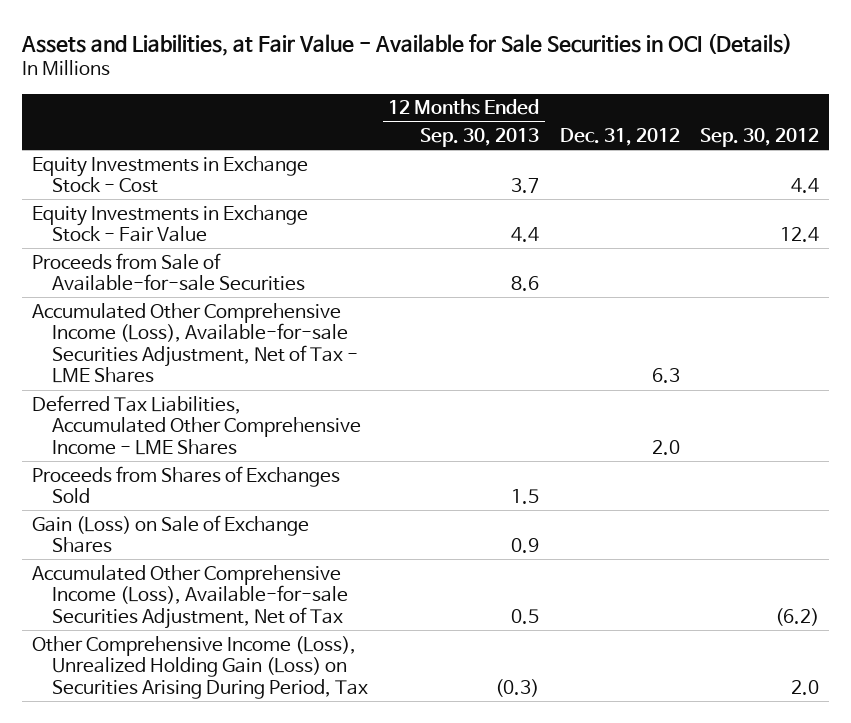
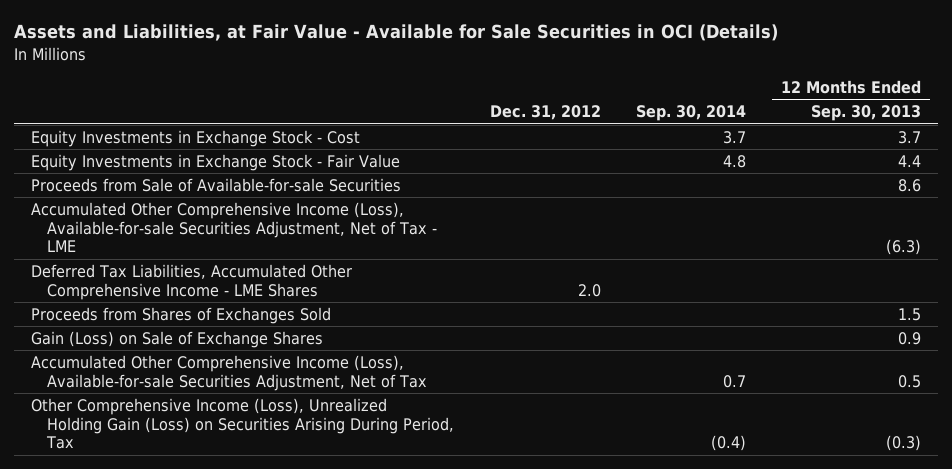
- | 12 Months Ended Sep. 30, 2013 | Dec. 31, 2012 | Sep. 30, 2012
+ | Dec. 31, 2012 | Sep. 30, 2014 | 12 Months Ended Sep. 30, 2013
- Accumulated Other Comprehensive Income (Loss), Available-for-sale Securities Adjustment, Net of Tax - LME Shares | | 6.3 |
+ Accumulated Other Comprehensive Income (Loss), Available-for-sale Securities Adjustment, Net of Tax - LME | | | (6.3)

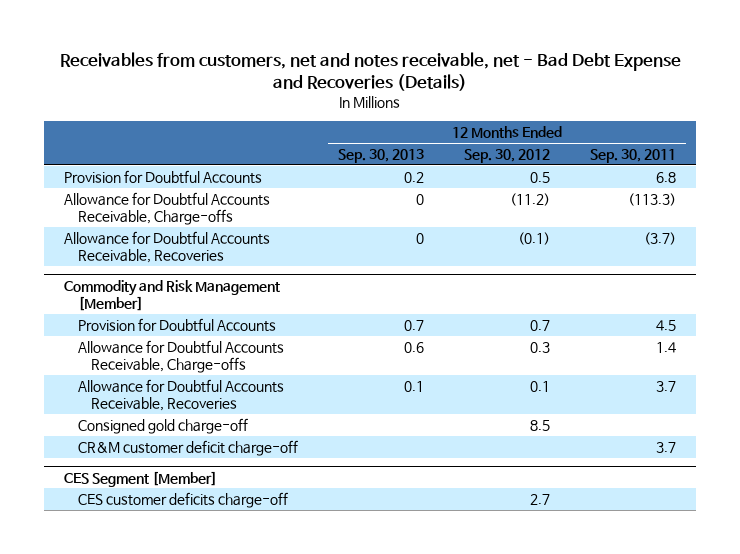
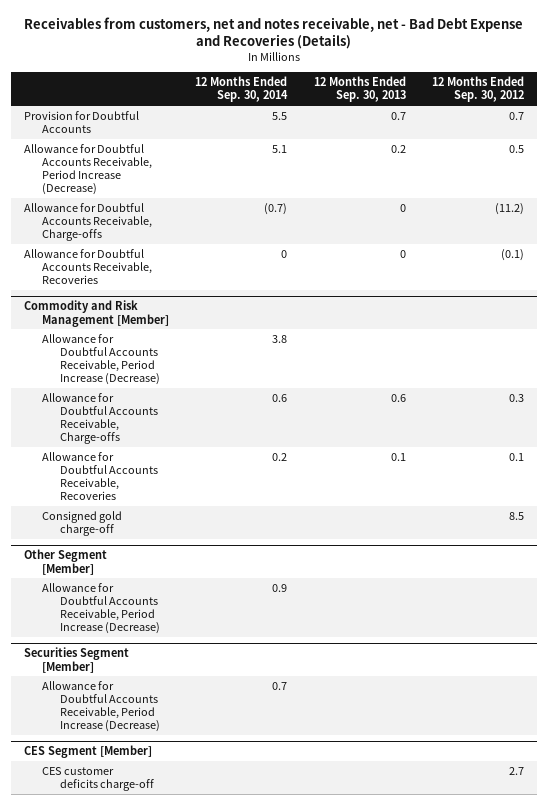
- | 12 Months Ended Sep. 30, 2013 | 12 Months Ended Sep. 30, 2012 | 12 Months Ended Sep. 30, 2011
+ | 12 Months Ended Sep. 30, 2014 | 12 Months Ended Sep. 30, 2013 | 12 Months Ended Sep. 30, 2012
- Provision for Doubtful Accounts | 0.2 | 0.5 | 6.8
+ Provision for Doubtful Accounts | 5.5 | 0.7 | 0.7
+ Allowance for Doubtful Accounts Receivable, Period Increase (Decrease) | 5.1 | 0.2 | 0.5
@ Commodity and Risk Management [Member]
- Provision for Doubtful Accounts | 0.7 | 0.7 | 4.5
+ Allowance for Doubtful Accounts Receivable, Period Increase (Decrease) | 3.8 | |
- CR&M customer deficit charge-off | | | 3.7
+ Other Segment [Member]
+ Allowance for Doubtful Accounts Receivable, Period Increase (Decrease) | 0.9 | |
+ Securities Segment [Member]
+ Allowance for Doubtful Accounts Receivable, Period Increase (Decrease) | 0.7 | |

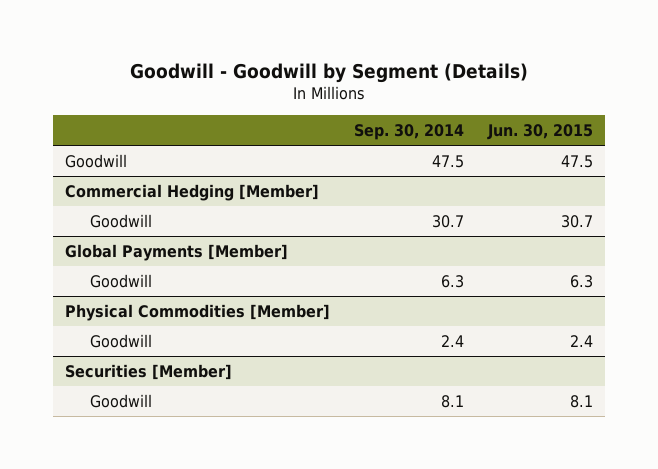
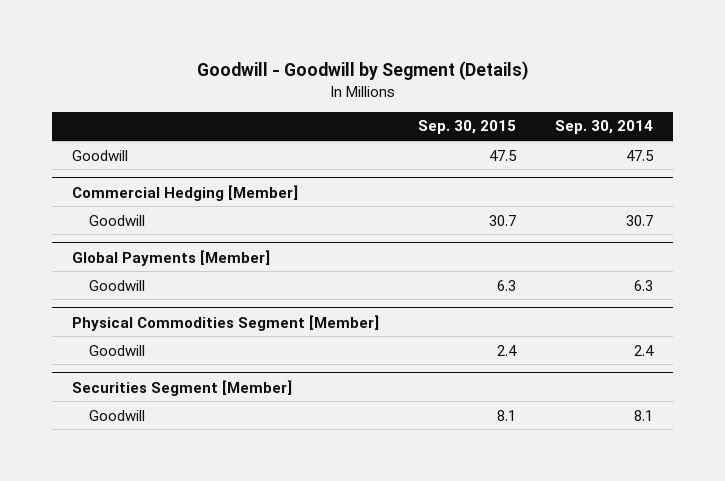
- | Sep. 30, 2014 | Jun. 30, 2015
+ | Sep. 30, 2015 | Sep. 30, 2014
- Physical Commodities [Member]
+ Physical Commodities Segment [Member]
- Securities [Member]
+ Securities Segment [Member]

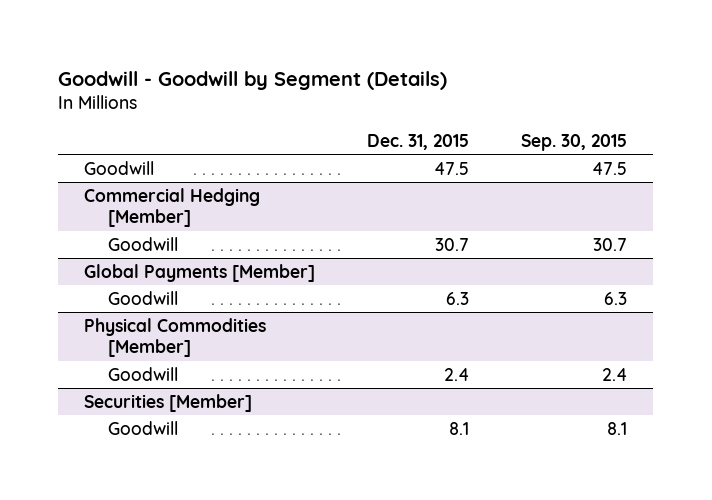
- | Sep. 30, 2015 | Sep. 30, 2014
+ | Dec. 31, 2015 | Sep. 30, 2015
- Physical Commodities Segment [Member]
+ Physical Commodities [Member]
- Securities Segment [Member]
+ Securities [Member]

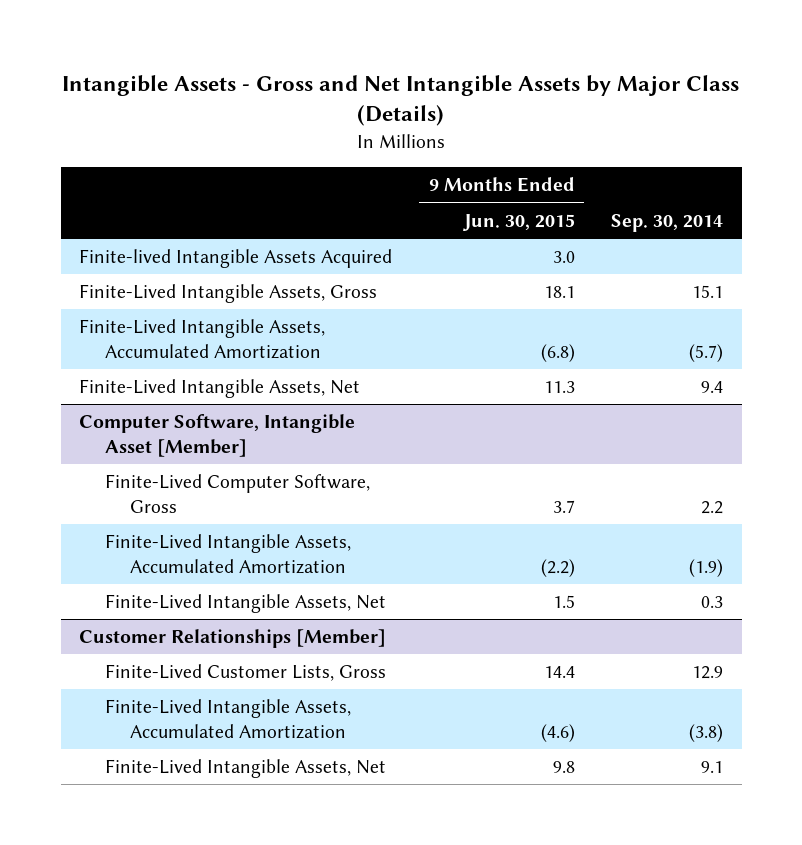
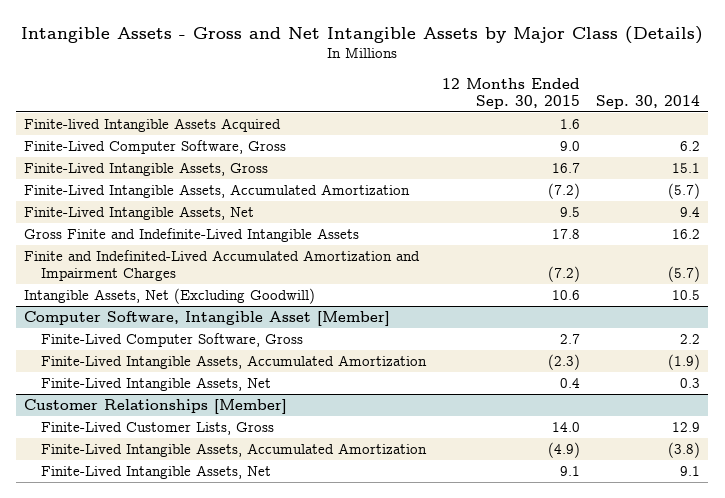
- | 9 Months Ended Jun. 30, 2015 | Sep. 30, 2014
+ | 12 Months Ended Sep. 30, 2015 | Sep. 30, 2014
+ Finite-Lived Computer Software, Gross | 9.0 | 6.2
+ Gross Finite and Indefinite-Lived Intangible Assets | 17.8 | 16.2
+ Finite and Indefinited-Lived Accumulated Amortization and Impairment Charges | (7.2) | (5.7)
+ Intangible Assets, Net (Excluding Goodwill) | 10.6 | 10.5

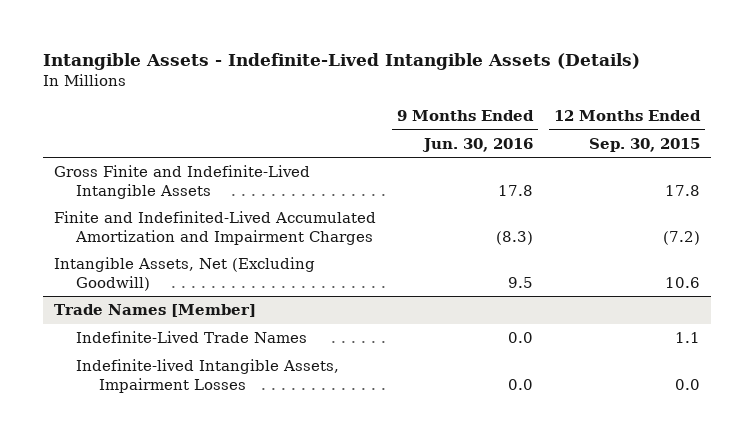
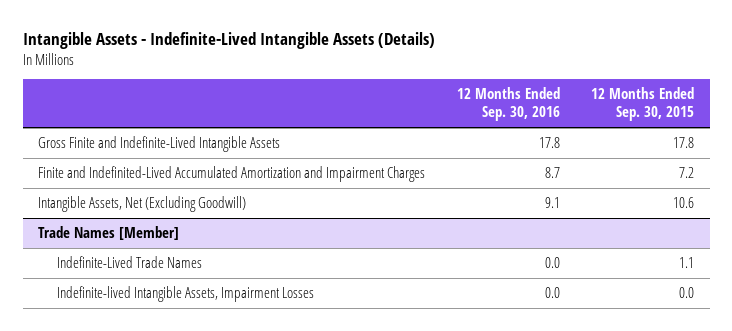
- | 9 Months Ended Jun. 30, 2016 | 12 Months Ended Sep. 30, 2015
+ | 12 Months Ended Sep. 30, 2016 | 12 Months Ended Sep. 30, 2015
- Finite and Indefinited-Lived Accumulated Amortization and Impairment Charges | (8.3) | (7.2)
+ Finite and Indefinited-Lived Accumulated Amortization and Impairment Charges | 8.7 | 7.2

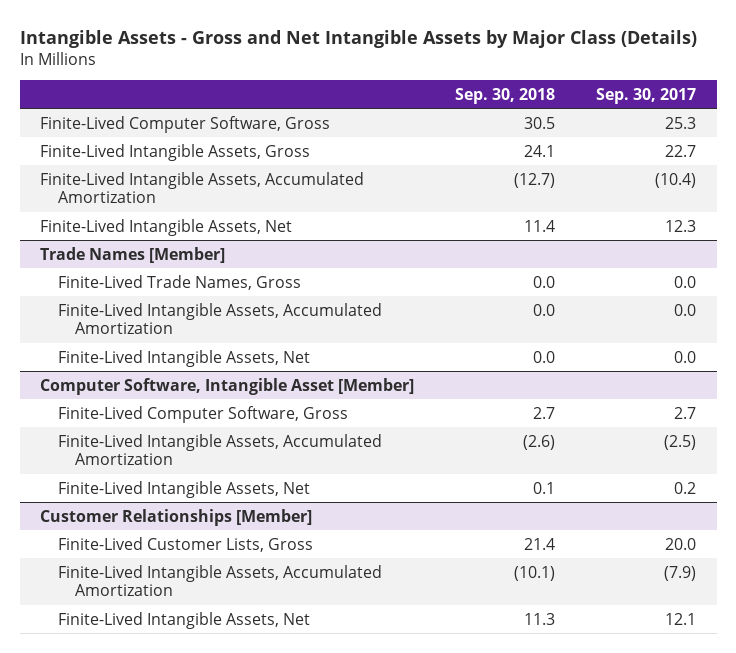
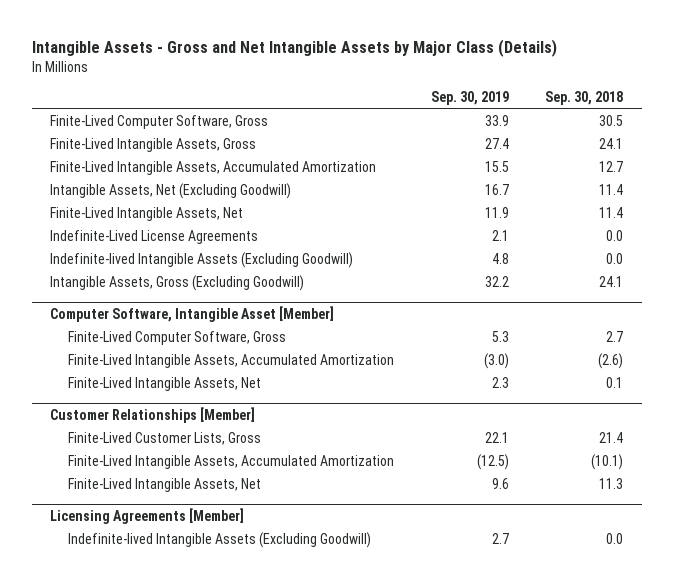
- | Sep. 30, 2018 | Sep. 30, 2017
+ | Sep. 30, 2019 | Sep. 30, 2018
- Finite-Lived Intangible Assets, Accumulated Amortization | (12.7) | (10.4)
+ Finite-Lived Intangible Assets, Accumulated Amortization | 15.5 | 12.7
+ Intangible Assets, Net (Excluding Goodwill) | 16.7 | 11.4
- Trade Names [Member]
- Finite-Lived Trade Names, Gross | 0.0 | 0.0
- Finite-Lived Intangible Assets, Accumulated Amortization | 0.0 | 0.0
- Finite-Lived Intangible Assets, Net | 0.0 | 0.0
+ Indefinite-Lived License Agreements | 2.1 | 0.0
+ Indefinite-lived Intangible Assets (Excluding Goodwill) | 4.8 | 0.0
+ Intangible Assets, Gross (Excluding Goodwill) | 32.2 | 24.1
+ Licensing Agreements [Member]
+ Indefinite-lived Intangible Assets (Excluding Goodwill) | 2.7 | 0.0

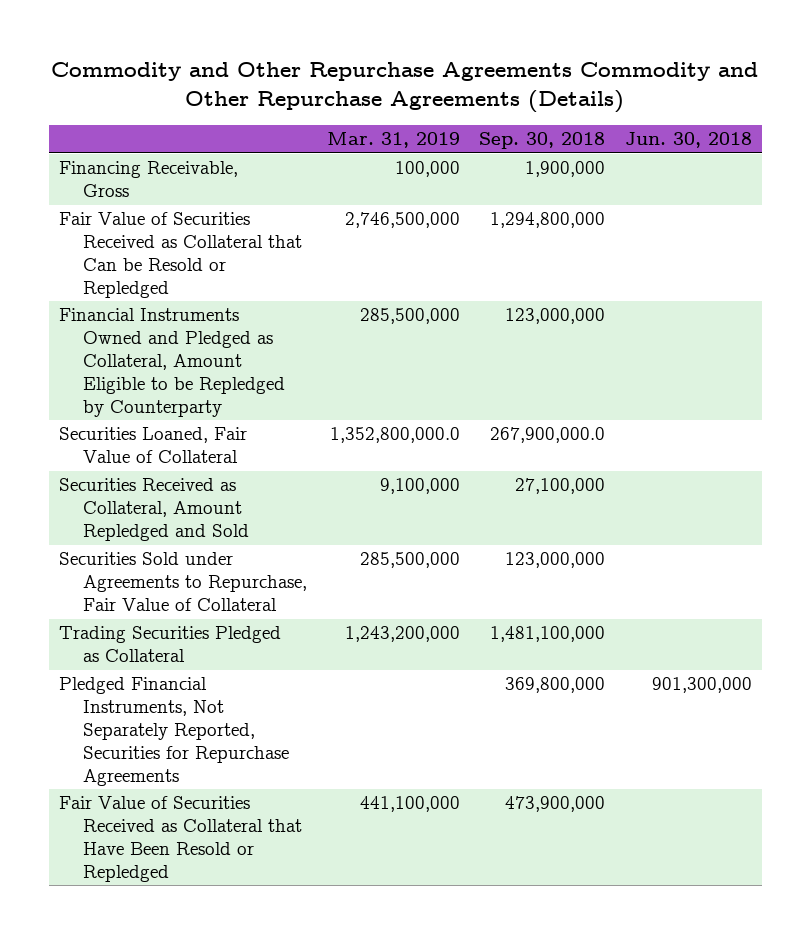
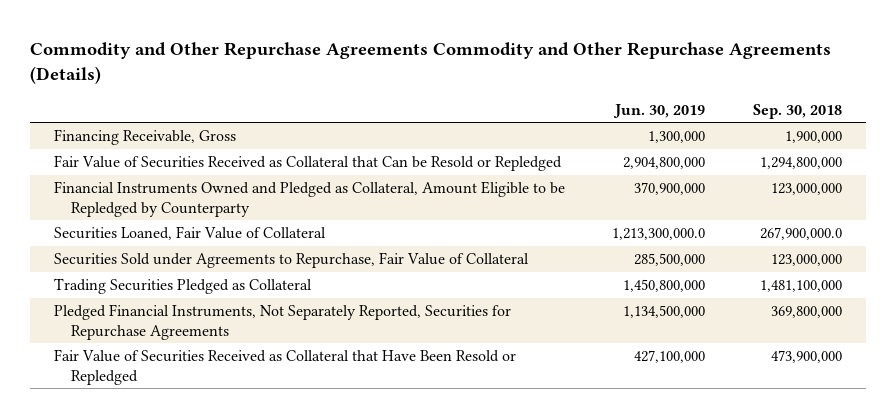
- | Mar. 31, 2019 | Sep. 30, 2018 | Jun. 30, 2018
+ | Jun. 30, 2019 | Sep. 30, 2018
- Securities Received as Collateral, Amount Repledged and Sold | 9,100,000 | 27,100,000 |

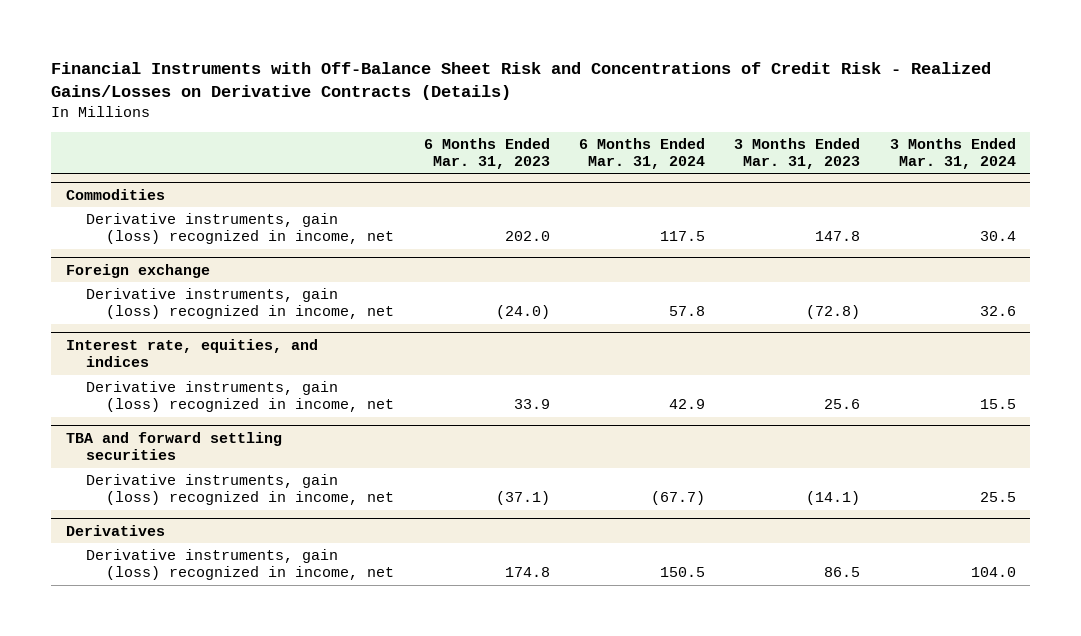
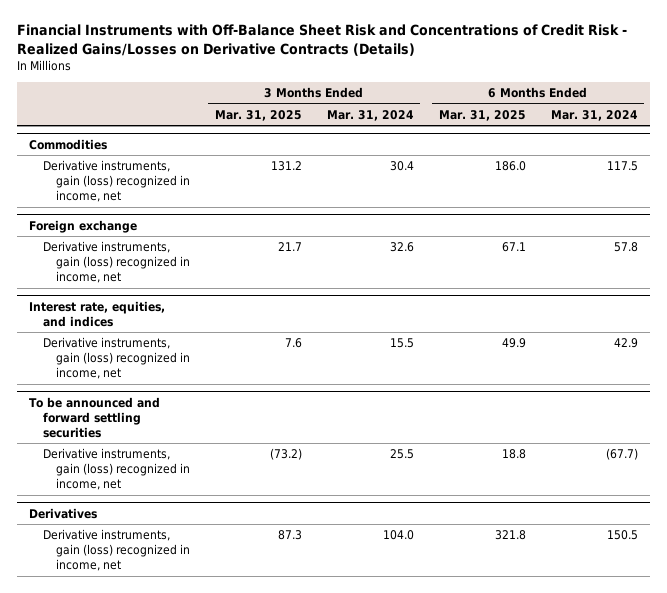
- | 6 Months Ended Mar. 31, 2023 | 6 Months Ended Mar. 31, 2024 | 3 Months Ended Mar. 31, 2023 | 3 Months Ended Mar. 31, 2024
+ | 3 Months Ended Mar. 31, 2025 | 3 Months Ended Mar. 31, 2024 | 6 Months Ended Mar. 31, 2025 | 6 Months Ended Mar. 31, 2024
- TBA and forward settling securities
+ To be announced and forward settling securities

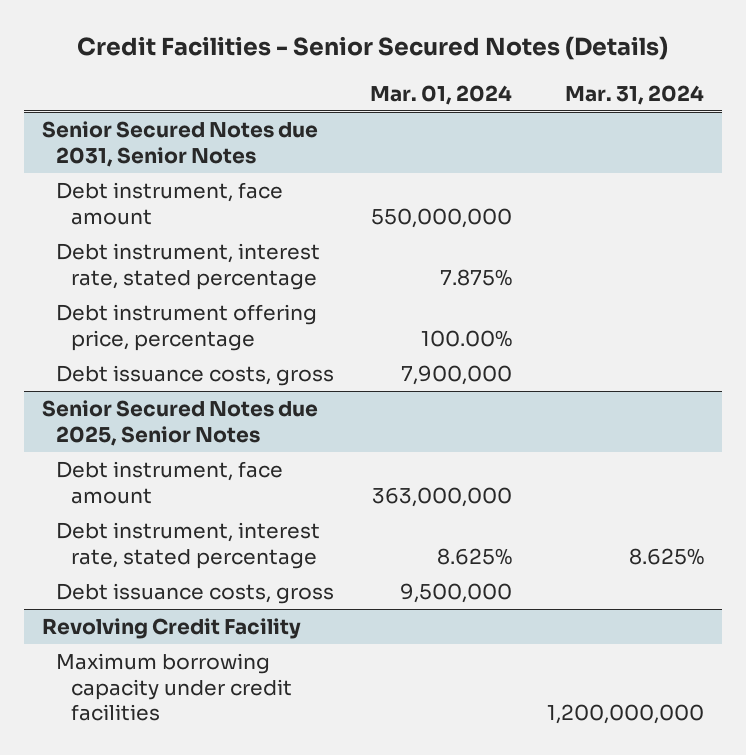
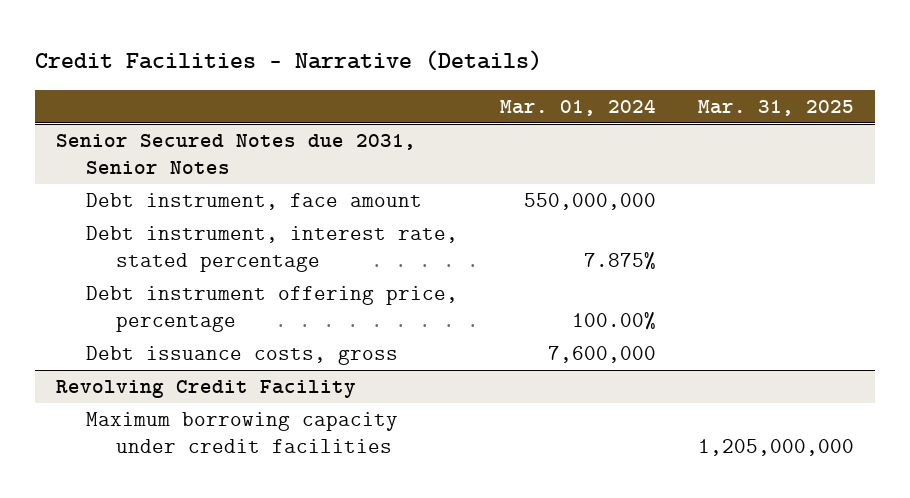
- Credit Facilities - Senior Secured Notes (Details)
+ Credit Facilities - Narrative (Details)
- | Mar. 01, 2024 | Mar. 31, 2024
+ | Mar. 01, 2024 | Mar. 31, 2025
@ Senior Secured Notes due 2031, Senior Notes
- Debt issuance costs, gross | 7,900,000 |
- Senior Secured Notes due 2025, Senior Notes
- Debt instrument, face amount | 363,000,000 |
- Debt instrument, interest rate, stated percentage | 8.625% | 8.625%
- Debt issuance costs, gross | 9,500,000 |
@ Senior Secured Notes due 2031, Senior Notes
+ Debt issuance costs, gross | 7,600,000 |

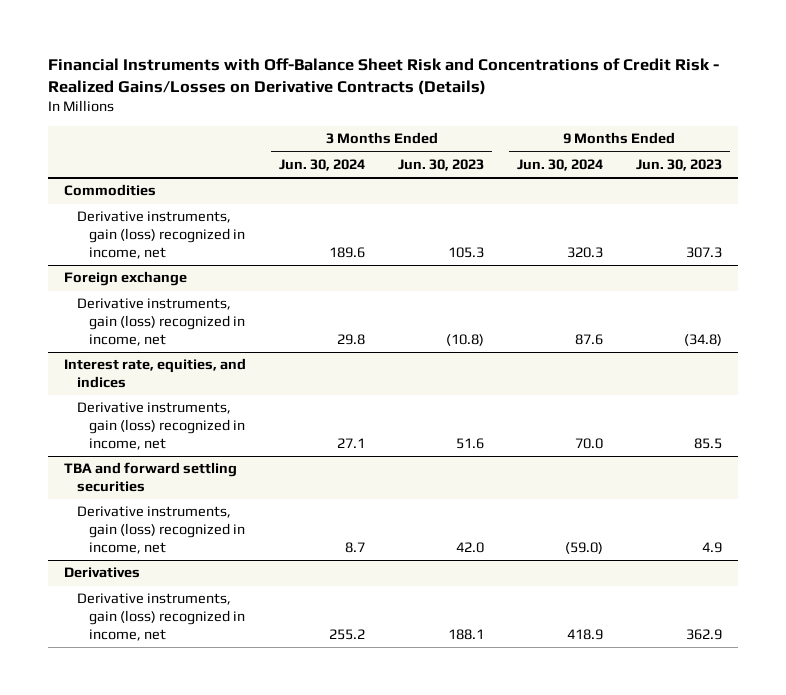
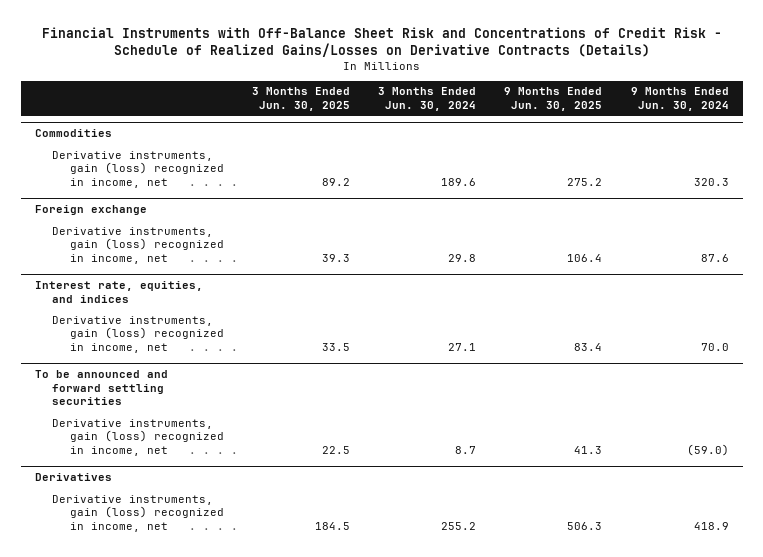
- Financial Instruments with Off-Balance Sheet Risk and Concentrations of Credit Risk - Realized Gains/Losses on Derivative Contracts (Details)
+ Financial Instruments with Off-Balance Sheet Risk and Concentrations of Credit Risk - Schedule of Realized Gains/Losses on Derivative Contracts (Details)
- | 3 Months Ended Jun. 30, 2024 | 3 Months Ended Jun. 30, 2023 | 9 Months Ended Jun. 30, 2024 | 9 Months Ended Jun. 30, 2023
+ | 3 Months Ended Jun. 30, 2025 | 3 Months Ended Jun. 30, 2024 | 9 Months Ended Jun. 30, 2025 | 9 Months Ended Jun. 30, 2024
- TBA and forward settling securities
+ To be announced and forward settling securities

